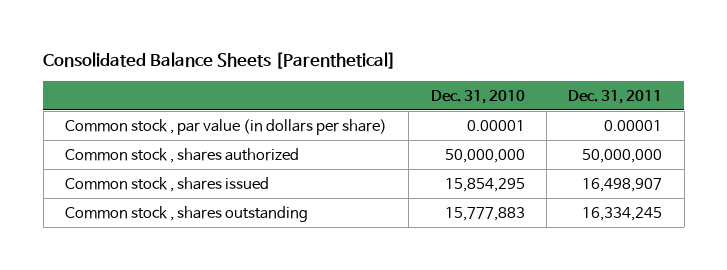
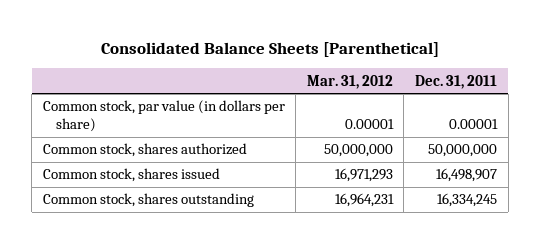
- | Dec. 31, 2010 | Dec. 31, 2011
+ | Mar. 31, 2012 | Dec. 31, 2011
- Common stock , par value (in dollars per share) | 0.00001 | 0.00001
- Common stock , shares authorized | 50,000,000 | 50,000,000
- Common stock , shares issued | 15,854,295 | 16,498,907
- Common stock , shares outstanding | 15,777,883 | 16,334,245
+ Common stock, par value (in dollars per share) | 0.00001 | 0.00001
+ Common stock, shares authorized | 50,000,000 | 50,000,000
+ Common stock, shares issued | 16,971,293 | 16,498,907
+ Common stock, shares outstanding | 16,964,231 | 16,334,245

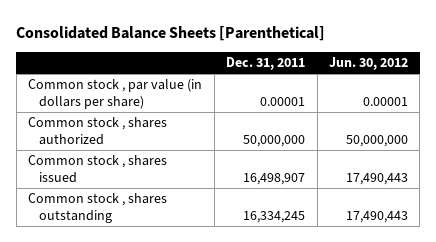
- | Mar. 31, 2012 | Dec. 31, 2011
+ | Dec. 31, 2011 | Jun. 30, 2012
- Common stock, par value (in dollars per share) | 0.00001 | 0.00001
- Common stock, shares authorized | 50,000,000 | 50,000,000
- Common stock, shares issued | 16,971,293 | 16,498,907
- Common stock, shares outstanding | 16,964,231 | 16,334,245
+ Common stock , par value (in dollars per share) | 0.00001 | 0.00001
+ Common stock , shares authorized | 50,000,000 | 50,000,000
+ Common stock , shares issued | 16,498,907 | 17,490,443
+ Common stock , shares outstanding | 16,334,245 | 17,490,443

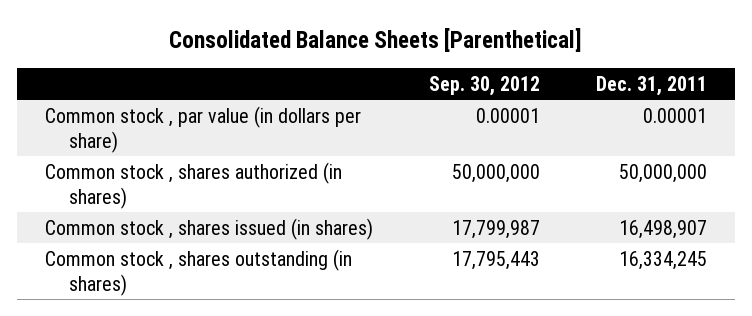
- | Dec. 31, 2011 | Jun. 30, 2012
+ | Sep. 30, 2012 | Dec. 31, 2011
- Common stock , shares authorized | 50,000,000 | 50,000,000
- Common stock , shares issued | 16,498,907 | 17,490,443
- Common stock , shares outstanding | 16,334,245 | 17,490,443
+ Common stock , shares authorized (in shares) | 50,000,000 | 50,000,000
+ Common stock , shares issued (in shares) | 17,799,987 | 16,498,907
+ Common stock , shares outstanding (in shares) | 17,795,443 | 16,334,245

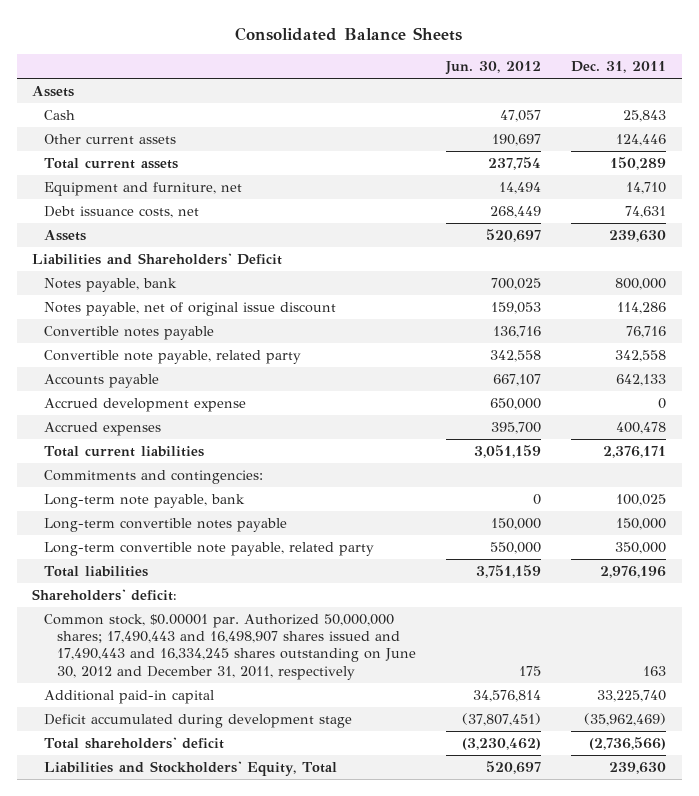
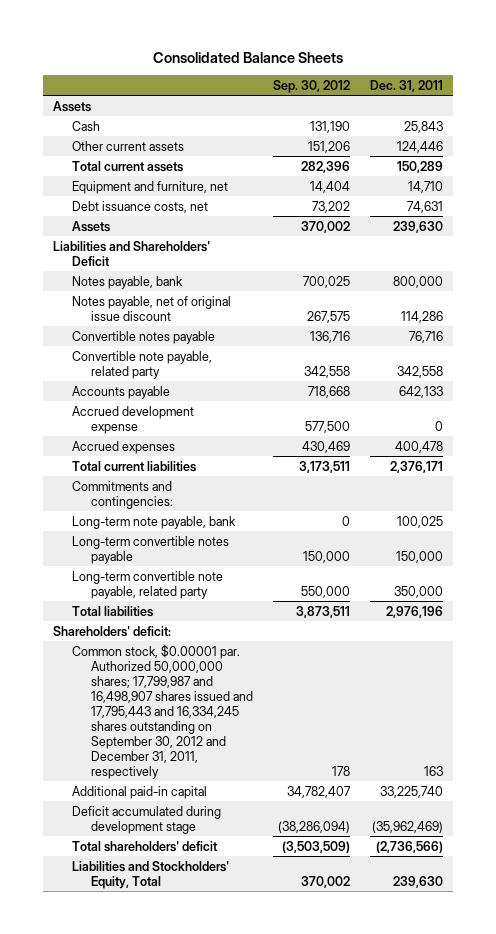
- | Jun. 30, 2012 | Dec. 31, 2011
+ | Sep. 30, 2012 | Dec. 31, 2011
- Common stock, $0.00001 par. Authorized 50,000,000 shares; 17,490,443 and 16,498,907 shares issued and 17,490,443 and 16,334,245 shares outstanding on June 30, 2012 and December 31, 2011, respectively | 175 | 163
+ Common stock, $0.00001 par. Authorized 50,000,000 shares; 17,799,987 and 16,498,907 shares issued and 17,795,443 and 16,334,245 shares outstanding on September 30, 2012 and December 31, 2011, respectively | 178 | 163

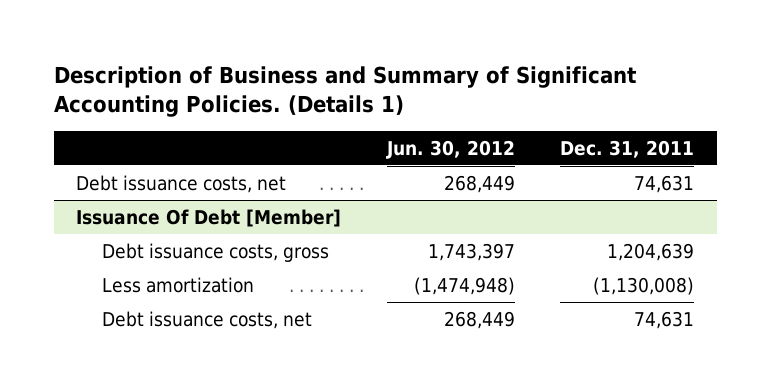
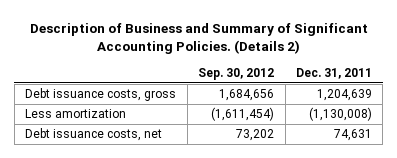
- Description of Business and Summary of Significant Accounting Policies. (Details 1)
+ Description of Business and Summary of Significant Accounting Policies. (Details 2)
- | Jun. 30, 2012 | Dec. 31, 2011
+ | Sep. 30, 2012 | Dec. 31, 2011
- Debt issuance costs, net | 268,449 | 74,631
- Issuance Of Debt [Member]

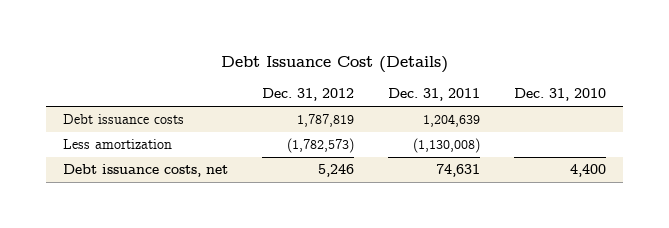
- Description of Business and Summary of Significant Accounting Policies. (Details 2)
+ Debt Issuance Cost (Details)
- | Sep. 30, 2012 | Dec. 31, 2011
+ | Dec. 31, 2012 | Dec. 31, 2011 | Dec. 31, 2010
- Debt issuance costs, gross | 1,684,656 | 1,204,639
+ Debt issuance costs | 1,787,819 | 1,204,639 |

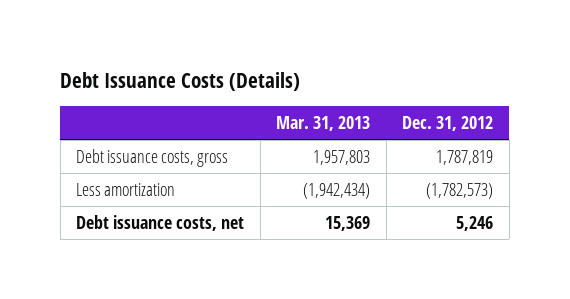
- Debt Issuance Cost (Details)
+ Debt Issuance Costs (Details)
- | Dec. 31, 2012 | Dec. 31, 2011 | Dec. 31, 2010
+ | Mar. 31, 2013 | Dec. 31, 2012
- Debt issuance costs | 1,787,819 | 1,204,639 |
+ Debt issuance costs, gross | 1,957,803 | 1,787,819

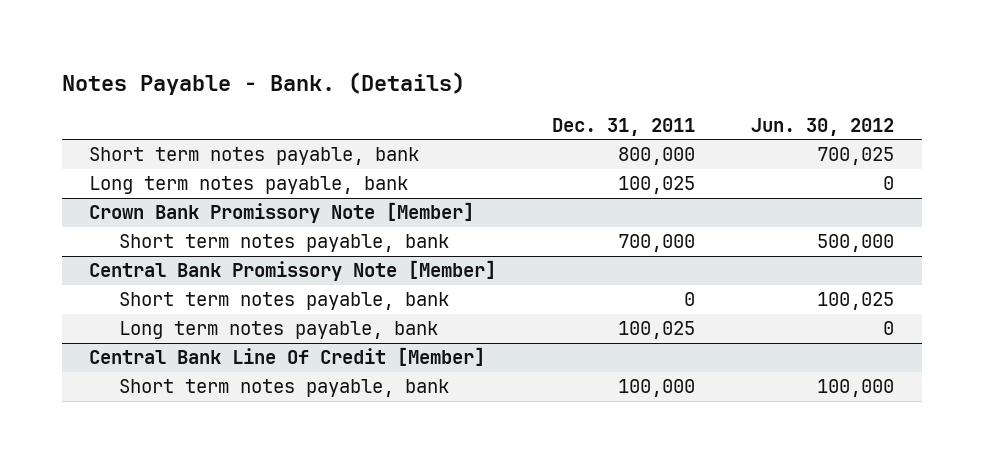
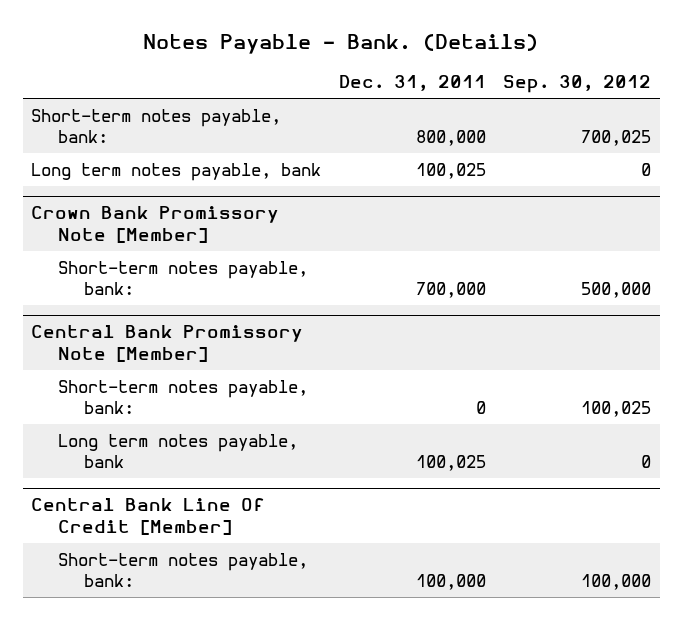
- | Dec. 31, 2011 | Jun. 30, 2012
+ | Dec. 31, 2011 | Sep. 30, 2012
- Short term notes payable, bank | 800,000 | 700,025
+ Short-term notes payable, bank: | 800,000 | 700,025
@ Crown Bank Promissory Note [Member]
- Short term notes payable, bank | 700,000 | 500,000
+ Short-term notes payable, bank: | 700,000 | 500,000
@ Central Bank Promissory Note [Member]
- Short term notes payable, bank | 0 | 100,025
+ Short-term notes payable, bank: | 0 | 100,025
@ Central Bank Line Of Credit [Member]
- Short term notes payable, bank | 100,000 | 100,000
+ Short-term notes payable, bank: | 100,000 | 100,000

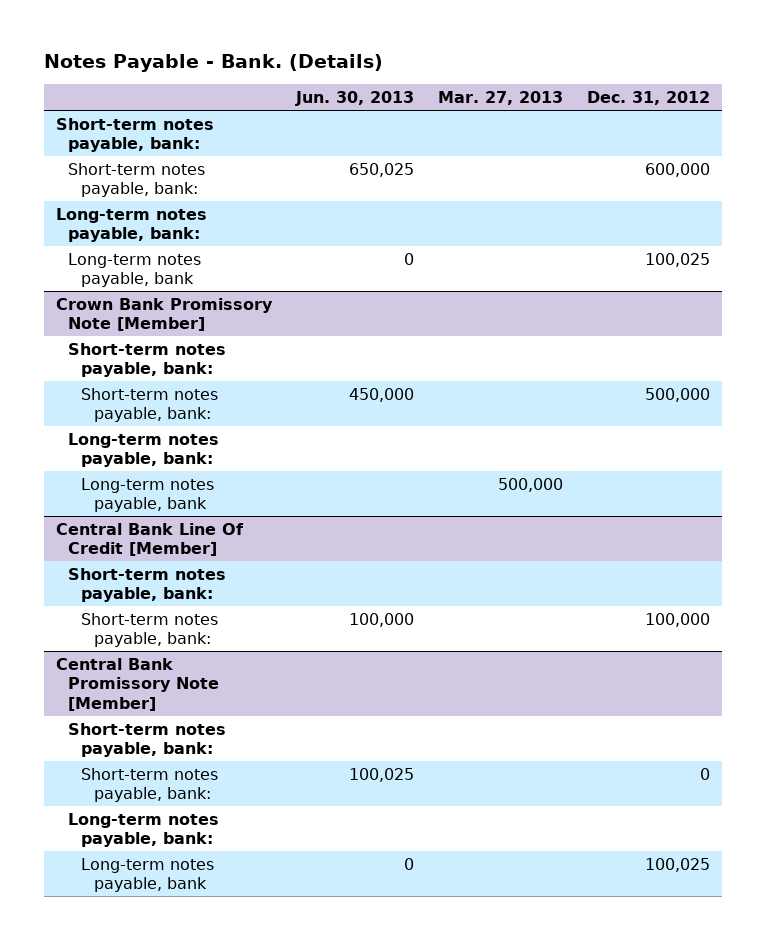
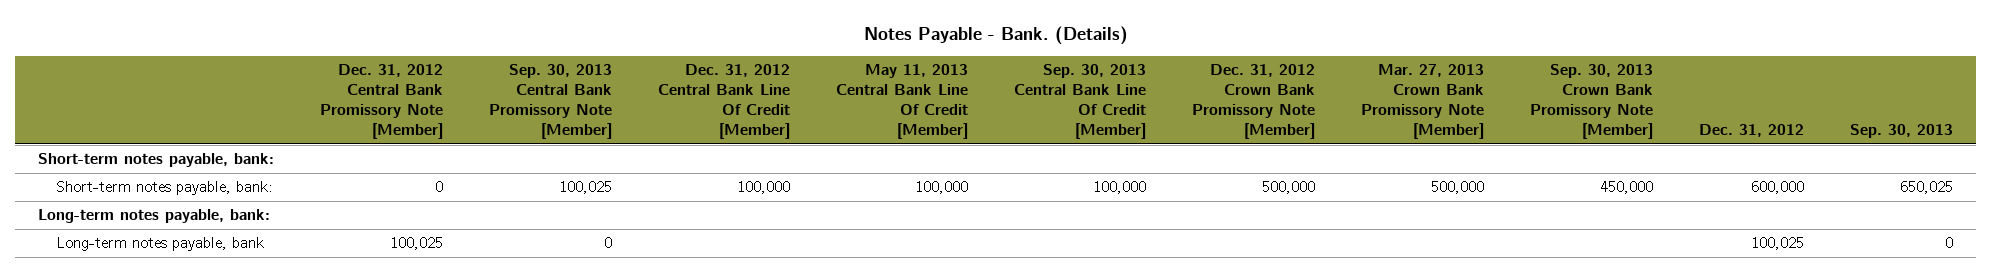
- | Jun. 30, 2013 | Mar. 27, 2013 | Dec. 31, 2012
+ | Dec. 31, 2012 Central Bank Promissory Note [Member] | Sep. 30, 2013 Central Bank Promissory Note [Member] | Dec. 31, 2012 Central Bank Line Of Credit [Member] | May 11, 2013 Central Bank Line Of Credit [Member] | Sep. 30, 2013 Central Bank Line Of Credit [Member] | Dec. 31, 2012 Crown Bank Promissory Note [Member] | Mar. 27, 2013 Crown Bank Promissory Note [Member] | Sep. 30, 2013 Crown Bank Promissory Note [Member] | Dec. 31, 2012 | Sep. 30, 2013
- Crown Bank Promissory Note [Member]
- Short-term notes payable, bank:
- Short-term notes payable, bank: | 450,000 | | 500,000
- Long-term notes payable, bank:
- Long-term notes payable, bank | | 500,000 |
- Central Bank Line Of Credit [Member]
- Short-term notes payable, bank:
- Short-term notes payable, bank: | 100,000 | | 100,000
- Central Bank Promissory Note [Member]
- Short-term notes payable, bank:
- Short-term notes payable, bank: | 100,025 | | 0
- Long-term notes payable, bank:
- Long-term notes payable, bank | 0 | | 100,025

